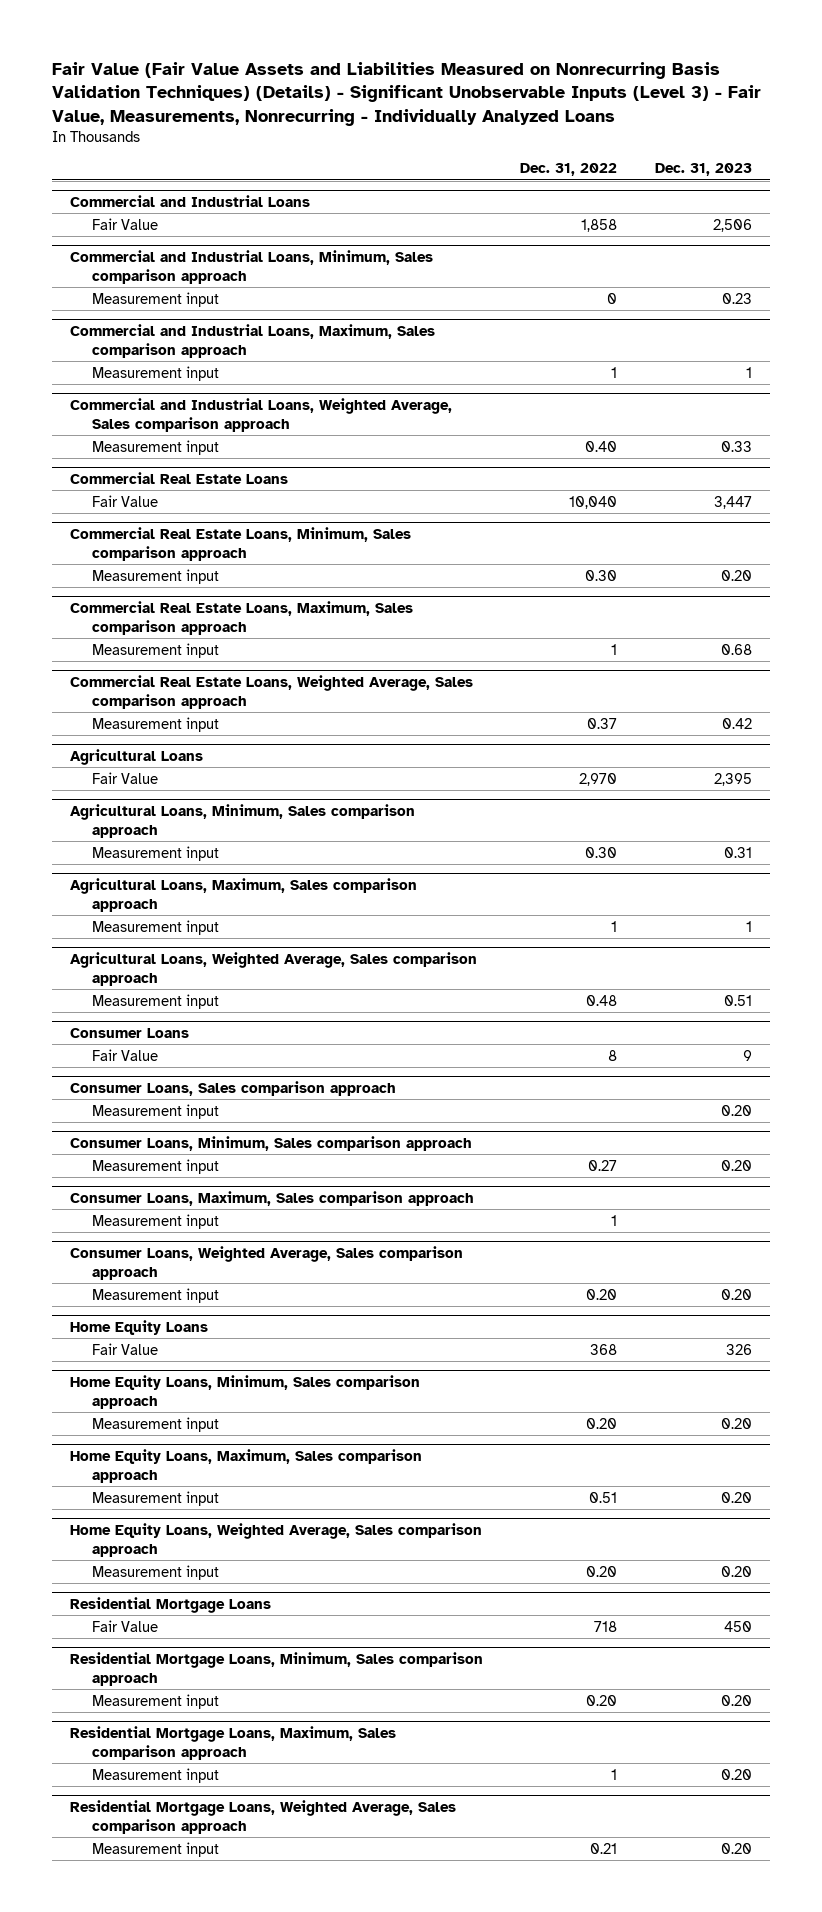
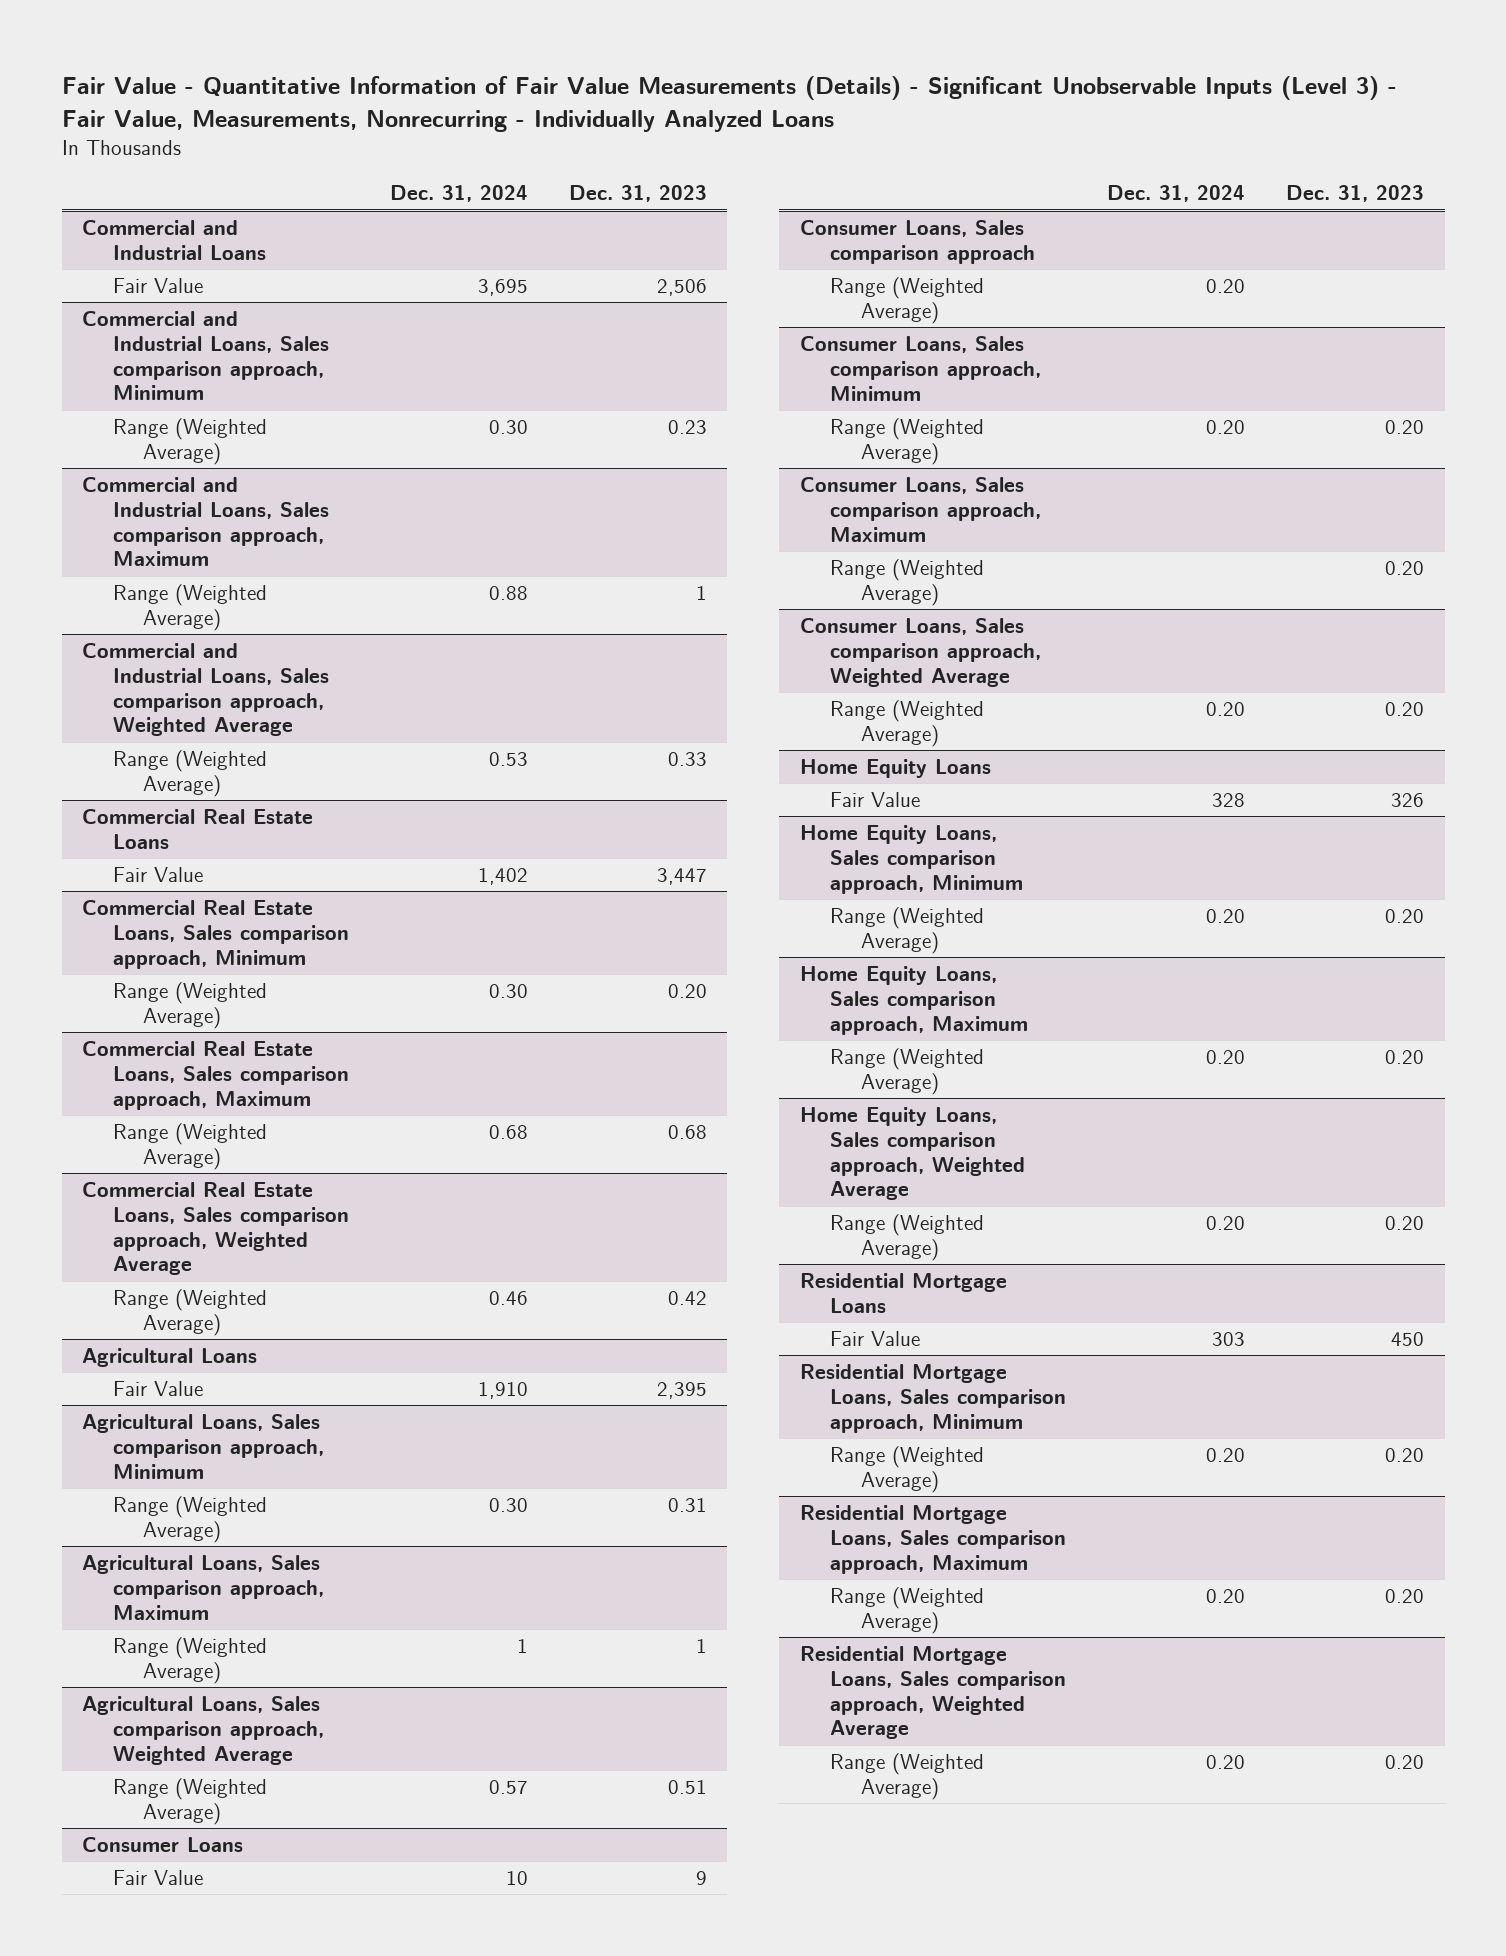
- Fair Value (Fair Value Assets and Liabilities Measured on Nonrecurring Basis Validation Techniques) (Details) - Significant Unobservable Inputs (Level 3) - Fair Value, Measurements, Nonrecurring - Individually Analyzed Loans
+ Fair Value - Quantitative Information of Fair Value Measurements (Details) - Significant Unobservable Inputs (Level 3) - Fair Value, Measurements, Nonrecurring - Individually Analyzed Loans
- | Dec. 31, 2022 | Dec. 31, 2023
+ | Dec. 31, 2024 | Dec. 31, 2023
- Commercial and Industrial Loans, Minimum, Sales comparison approach
- Measurement input | 0 | 0.23
- Commercial and Industrial Loans, Maximum, Sales comparison approach
- Measurement input | 1 | 1
- Commercial and Industrial Loans, Weighted Average, Sales comparison approach
- Measurement input | 0.40 | 0.33
+ Commercial and Industrial Loans, Sales comparison approach, Minimum
+ Range (Weighted Average) | 0.30 | 0.23
+ Commercial and Industrial Loans, Sales comparison approach, Maximum
+ Range (Weighted Average) | 0.88 | 1
+ Commercial and Industrial Loans, Sales comparison approach, Weighted Average
+ Range (Weighted Average) | 0.53 | 0.33
- Commercial Real Estate Loans, Minimum, Sales comparison approach
- Measurement input | 0.30 | 0.20
- Commercial Real Estate Loans, Maximum, Sales comparison approach
- Measurement input | 1 | 0.68
- Commercial Real Estate Loans, Weighted Average, Sales comparison approach
- Measurement input | 0.37 | 0.42
+ Commercial Real Estate Loans, Sales comparison approach, Minimum
+ Range (Weighted Average) | 0.30 | 0.20
+ Commercial Real Estate Loans, Sales comparison approach, Maximum
+ Range (Weighted Average) | 0.68 | 0.68
+ Commercial Real Estate Loans, Sales comparison approach, Weighted Average
+ Range (Weighted Average) | 0.46 | 0.42
- Agricultural Loans, Minimum, Sales comparison approach
- Measurement input | 0.30 | 0.31
- Agricultural Loans, Maximum, Sales comparison approach
- Measurement input | 1 | 1
- Agricultural Loans, Weighted Average, Sales comparison approach
- Measurement input | 0.48 | 0.51
+ Agricultural Loans, Sales comparison approach, Minimum
+ Range (Weighted Average) | 0.30 | 0.31
+ Agricultural Loans, Sales comparison approach, Maximum
+ Range (Weighted Average) | 1 | 1
+ Agricultural Loans, Sales comparison approach, Weighted Average
+ Range (Weighted Average) | 0.57 | 0.51
@ Consumer Loans, Sales comparison approach
- Measurement input | | 0.20
- Consumer Loans, Minimum, Sales comparison approach
- Measurement input | 0.27 | 0.20
- Consumer Loans, Maximum, Sales comparison approach
- Measurement input | 1 |
- Consumer Loans, Weighted Average, Sales comparison approach
- Measurement input | 0.20 | 0.20
@ Consumer Loans, Sales comparison approach
+ Range (Weighted Average) | 0.20 |
+ Consumer Loans, Sales comparison approach, Minimum
+ Range (Weighted Average) | 0.20 | 0.20
+ Consumer Loans, Sales comparison approach, Maximum
+ Range (Weighted Average) | | 0.20
+ Consumer Loans, Sales comparison approach, Weighted Average
+ Range (Weighted Average) | 0.20 | 0.20
- Home Equity Loans, Minimum, Sales comparison approach
- Measurement input | 0.20 | 0.20
- Home Equity Loans, Maximum, Sales comparison approach
- Measurement input | 0.51 | 0.20
- Home Equity Loans, Weighted Average, Sales comparison approach
- Measurement input | 0.20 | 0.20
+ Home Equity Loans, Sales comparison approach, Minimum
+ Range (Weighted Average) | 0.20 | 0.20
+ Home Equity Loans, Sales comparison approach, Maximum
+ Range (Weighted Average) | 0.20 | 0.20
+ Home Equity Loans, Sales comparison approach, Weighted Average
+ Range (Weighted Average) | 0.20 | 0.20
- Residential Mortgage Loans, Minimum, Sales comparison approach
- Measurement input | 0.20 | 0.20
- Residential Mortgage Loans, Maximum, Sales comparison approach
- Measurement input | 1 | 0.20
- Residential Mortgage Loans, Weighted Average, Sales comparison approach
- Measurement input | 0.21 | 0.20
+ Residential Mortgage Loans, Sales comparison approach, Minimum
+ Range (Weighted Average) | 0.20 | 0.20
+ Residential Mortgage Loans, Sales comparison approach, Maximum
+ Range (Weighted Average) | 0.20 | 0.20
+ Residential Mortgage Loans, Sales comparison approach, Weighted Average
+ Range (Weighted Average) | 0.20 | 0.20

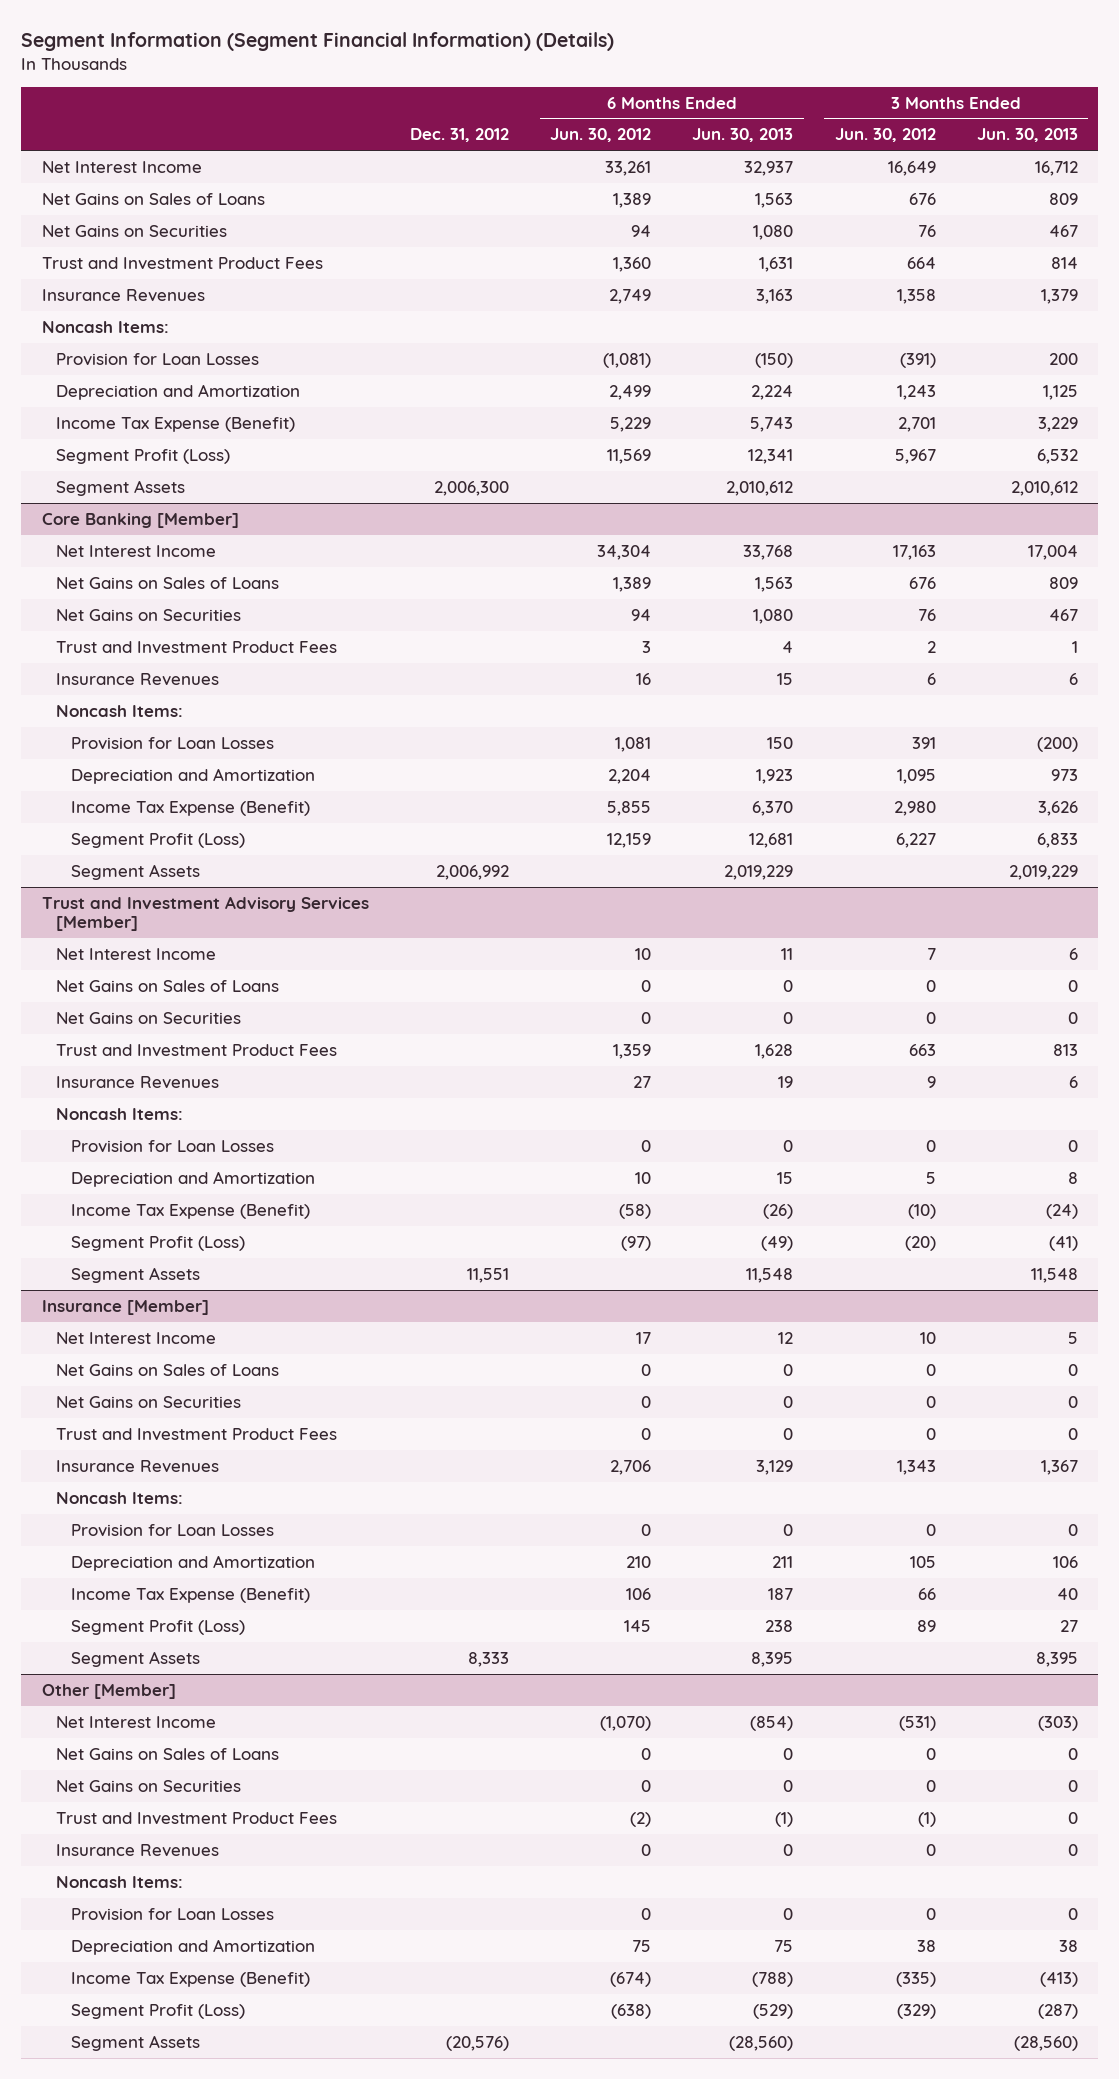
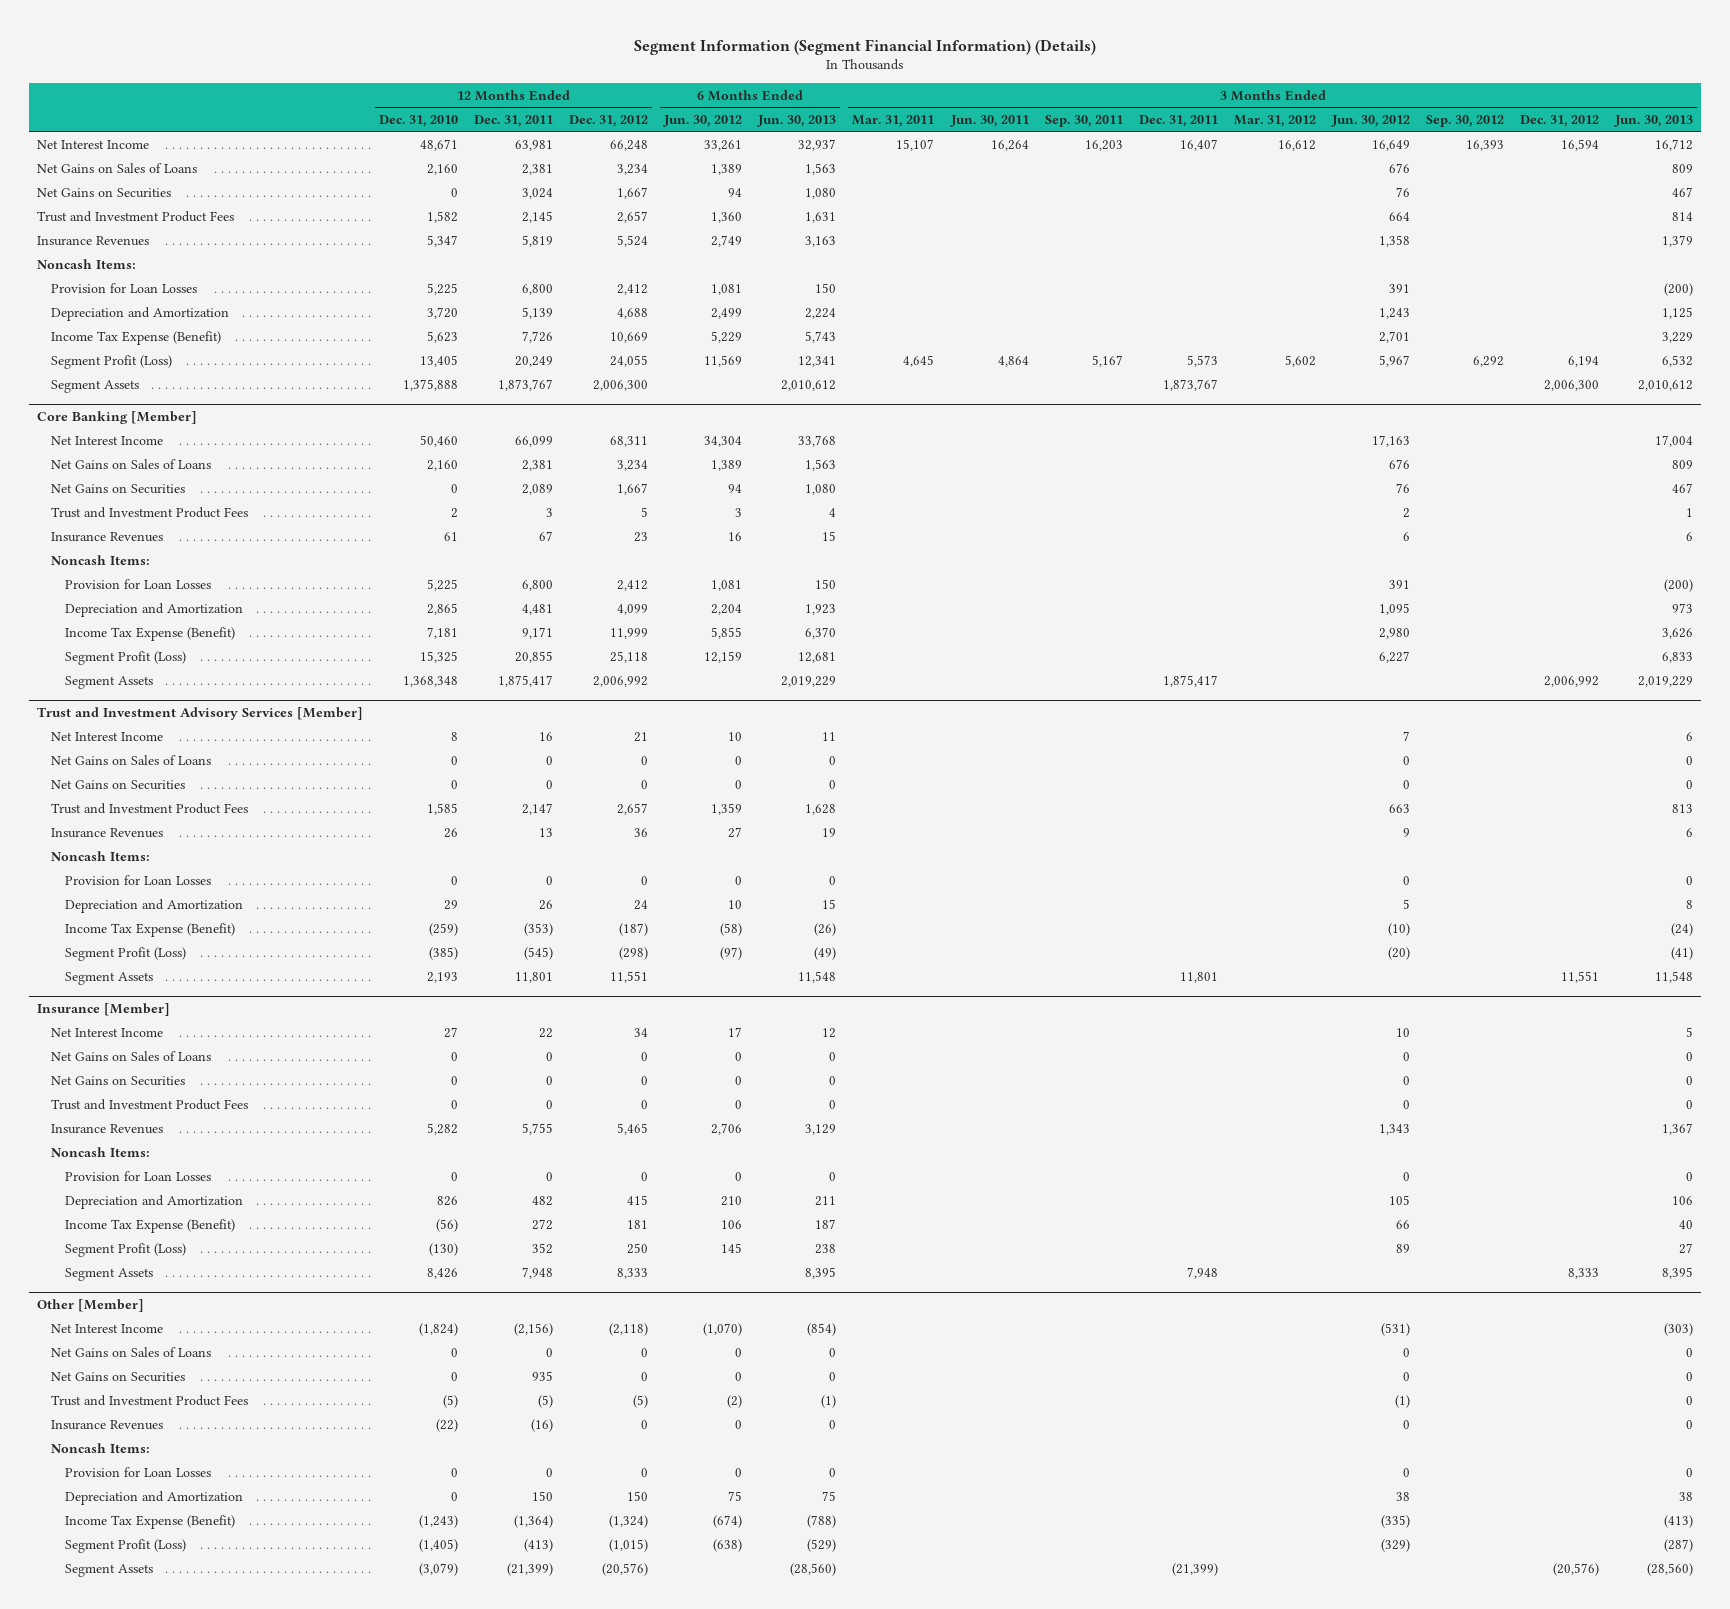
- | Dec. 31, 2012 | 6 Months Ended Jun. 30, 2012 | 6 Months Ended Jun. 30, 2013 | 3 Months Ended Jun. 30, 2012 | 3 Months Ended Jun. 30, 2013
+ | 12 Months Ended Dec. 31, 2010 | 12 Months Ended Dec. 31, 2011 | 12 Months Ended Dec. 31, 2012 | 6 Months Ended Jun. 30, 2012 | 6 Months Ended Jun. 30, 2013 | 3 Months Ended Mar. 31, 2011 | 3 Months Ended Jun. 30, 2011 | 3 Months Ended Sep. 30, 2011 | 3 Months Ended Dec. 31, 2011 | 3 Months Ended Mar. 31, 2012 | 3 Months Ended Jun. 30, 2012 | 3 Months Ended Sep. 30, 2012 | 3 Months Ended Dec. 31, 2012 | 3 Months Ended Jun. 30, 2013
- Provision for Loan Losses | | (1,081) | (150) | (391) | 200
+ Provision for Loan Losses | 5,225 | 6,800 | 2,412 | 1,081 | 150 | | | | | | 391 | | | (200)

